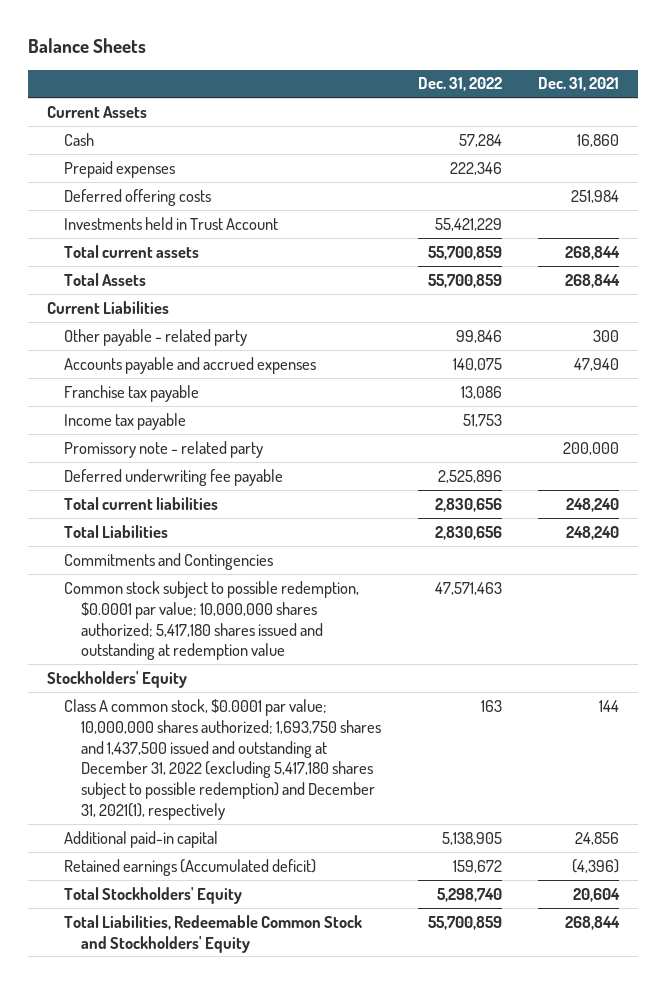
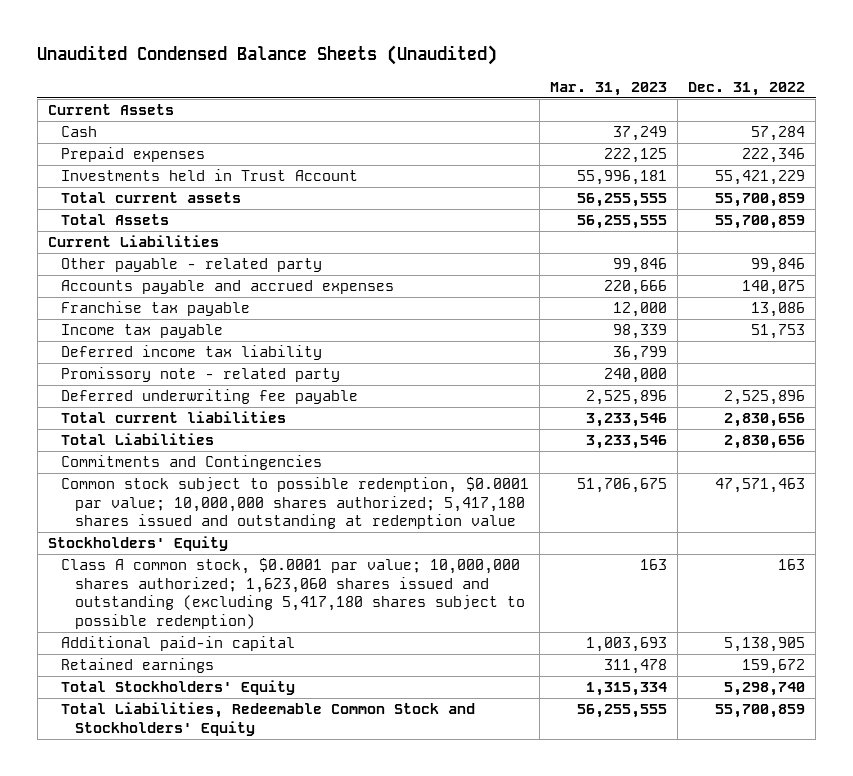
- Balance Sheets
+ Unaudited Condensed Balance Sheets (Unaudited)
- | Dec. 31, 2022 | Dec. 31, 2021
+ | Mar. 31, 2023 | Dec. 31, 2022
- Deferred offering costs | | 251,984
+ Deferred income tax liability | 36,799 |
- Class A common stock, $0.0001 par value; 10,000,000 shares authorized; 1,693,750 shares and 1,437,500 issued and outstanding at December 31, 2022 (excluding 5,417,180 shares subject to possible redemption) and December 31, 2021(1), respectively | 163 | 144
+ Class A common stock, $0.0001 par value; 10,000,000 shares authorized; 1,623,060 shares issued and outstanding (excluding 5,417,180 shares subject to possible redemption) | 163 | 163
- Retained earnings (Accumulated deficit) | 159,672 | (4,396)
+ Retained earnings | 311,478 | 159,672

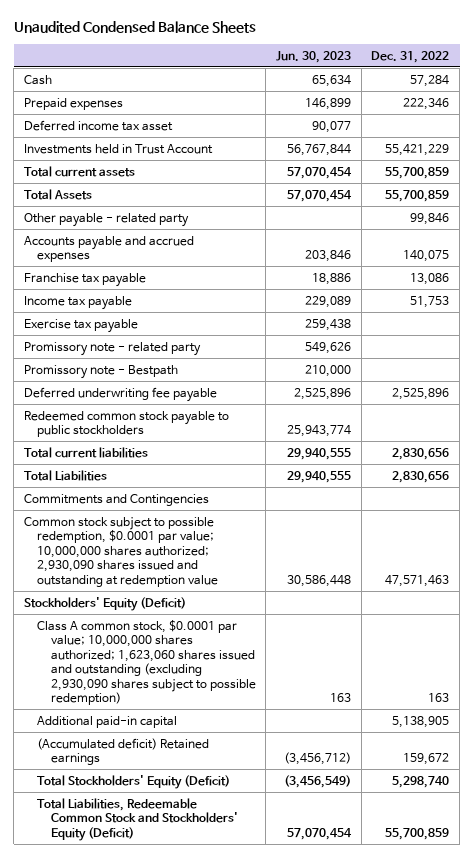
- Unaudited Condensed Balance Sheets (Unaudited)
+ Unaudited Condensed Balance Sheets
- | Mar. 31, 2023 | Dec. 31, 2022
+ | Jun. 30, 2023 | Dec. 31, 2022
- Current Assets
+ Deferred income tax asset | 90,077 |
- Current Liabilities
- Deferred income tax liability | 36,799 |
+ Exercise tax payable | 259,438 |
+ Promissory note - Bestpath | 210,000 |
+ Redeemed common stock payable to public stockholders | 25,943,774 |
- Common stock subject to possible redemption, $0.0001 par value; 10,000,000 shares authorized; 5,417,180 shares issued and outstanding at redemption value | 51,706,675 | 47,571,463
- Stockholders' Equity
- Class A common stock, $0.0001 par value; 10,000,000 shares authorized; 1,623,060 shares issued and outstanding (excluding 5,417,180 shares subject to possible redemption) | 163 | 163
+ Common stock subject to possible redemption, $0.0001 par value; 10,000,000 shares authorized; 2,930,090 shares issued and outstanding at redemption value | 30,586,448 | 47,571,463
+ Stockholders' Equity (Deficit)
+ Class A common stock, $0.0001 par value; 10,000,000 shares authorized; 1,623,060 shares issued and outstanding (excluding 2,930,090 shares subject to possible redemption) | 163 | 163
- Retained earnings | 311,478 | 159,672
- Total Stockholders' Equity | 1,315,334 | 5,298,740
- Total Liabilities, Redeemable Common Stock and Stockholders' Equity | 56,255,555 | 55,700,859
+ (Accumulated deficit) Retained earnings | (3,456,712) | 159,672
+ Total Stockholders' Equity (Deficit) | (3,456,549) | 5,298,740
+ Total Liabilities, Redeemable Common Stock and Stockholders' Equity (Deficit) | 57,070,454 | 55,700,859

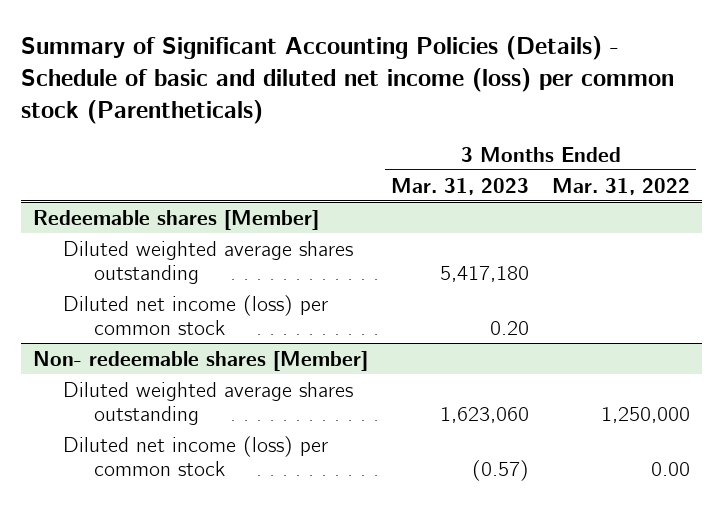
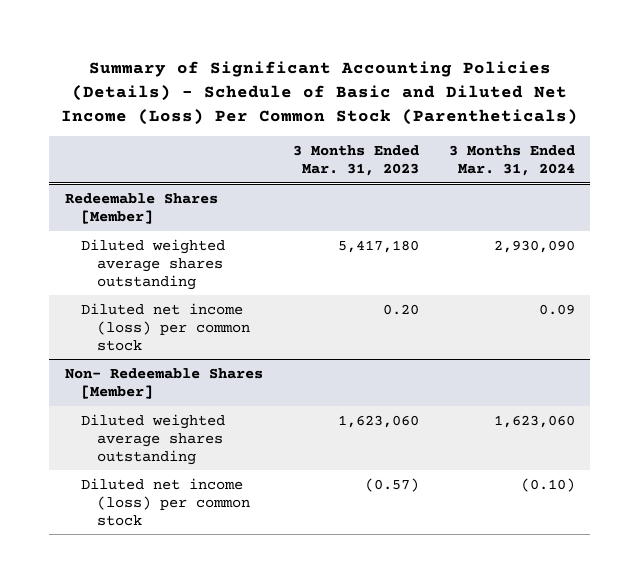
- Summary of Significant Accounting Policies (Details) - Schedule of basic and diluted net income (loss) per common stock (Parentheticals)
+ Summary of Significant Accounting Policies (Details) - Schedule of Basic and Diluted Net Income (Loss) Per Common Stock (Parentheticals)
- | 3 Months Ended Mar. 31, 2023 | 3 Months Ended Mar. 31, 2022
+ | 3 Months Ended Mar. 31, 2023 | 3 Months Ended Mar. 31, 2024
- Redeemable shares [Member]
+ Redeemable Shares [Member]
- Non- redeemable shares [Member]
+ Non- Redeemable Shares [Member]

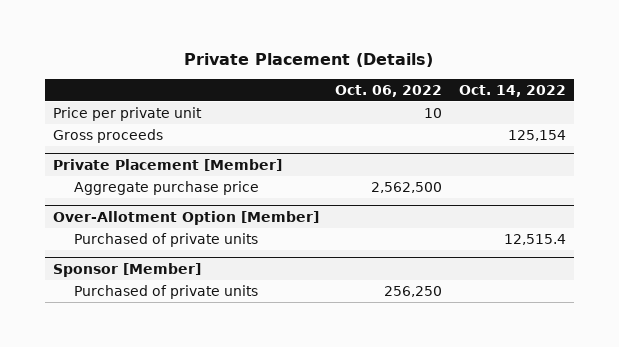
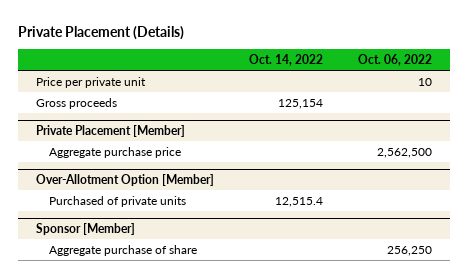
- | Oct. 06, 2022 | Oct. 14, 2022
+ | Oct. 14, 2022 | Oct. 06, 2022
@ Sponsor [Member]
- Purchased of private units | 256,250 |
+ Aggregate purchase of share | | 256,250

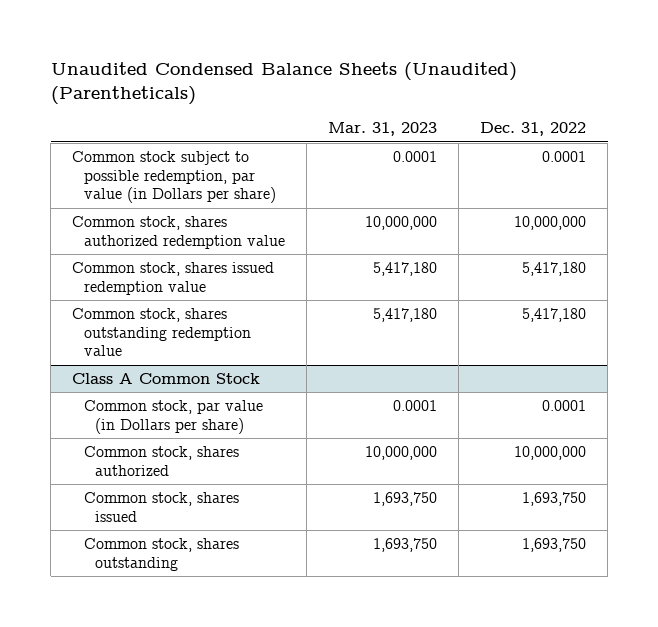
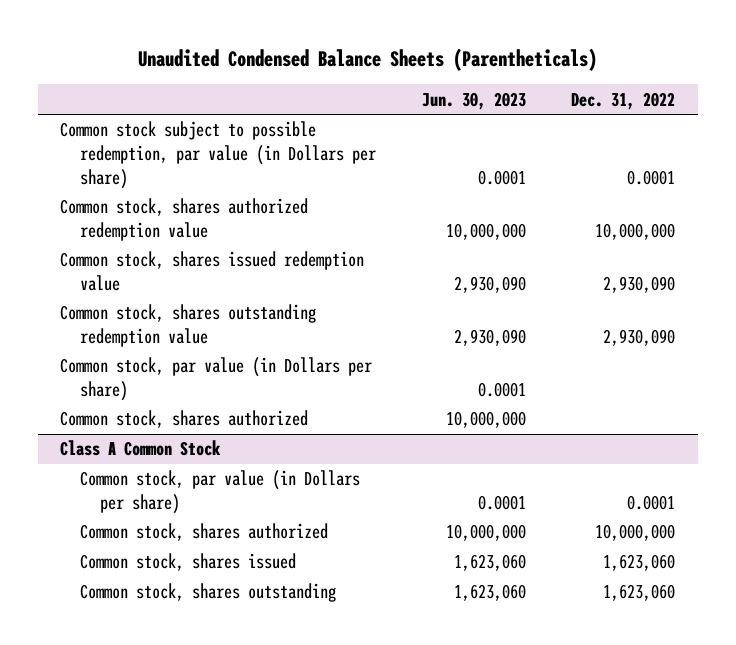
- Unaudited Condensed Balance Sheets (Unaudited) (Parentheticals)
+ Unaudited Condensed Balance Sheets (Parentheticals)
- | Mar. 31, 2023 | Dec. 31, 2022
+ | Jun. 30, 2023 | Dec. 31, 2022
- Common stock, shares issued redemption value | 5,417,180 | 5,417,180
- Common stock, shares outstanding redemption value | 5,417,180 | 5,417,180
+ Common stock, shares issued redemption value | 2,930,090 | 2,930,090
+ Common stock, shares outstanding redemption value | 2,930,090 | 2,930,090
+ Common stock, par value (in Dollars per share) | 0.0001 |
+ Common stock, shares authorized | 10,000,000 |
@ Class A Common Stock
- Common stock, shares issued | 1,693,750 | 1,693,750
- Common stock, shares outstanding | 1,693,750 | 1,693,750
+ Common stock, shares issued | 1,623,060 | 1,623,060
+ Common stock, shares outstanding | 1,623,060 | 1,623,060

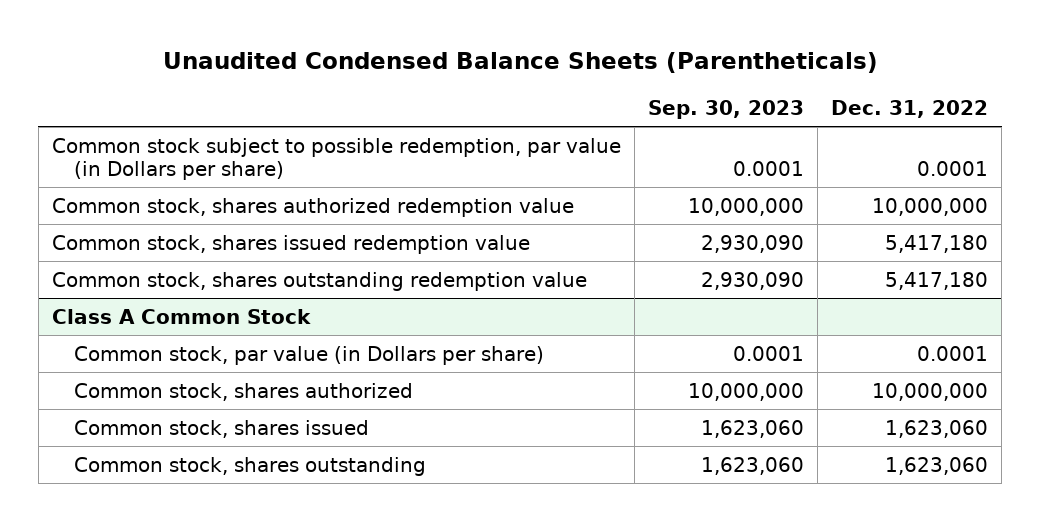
- | Jun. 30, 2023 | Dec. 31, 2022
+ | Sep. 30, 2023 | Dec. 31, 2022
- Common stock, shares issued redemption value | 2,930,090 | 2,930,090
- Common stock, shares outstanding redemption value | 2,930,090 | 2,930,090
- Common stock, par value (in Dollars per share) | 0.0001 |
- Common stock, shares authorized | 10,000,000 |
+ Common stock, shares issued redemption value | 2,930,090 | 5,417,180
+ Common stock, shares outstanding redemption value | 2,930,090 | 5,417,180

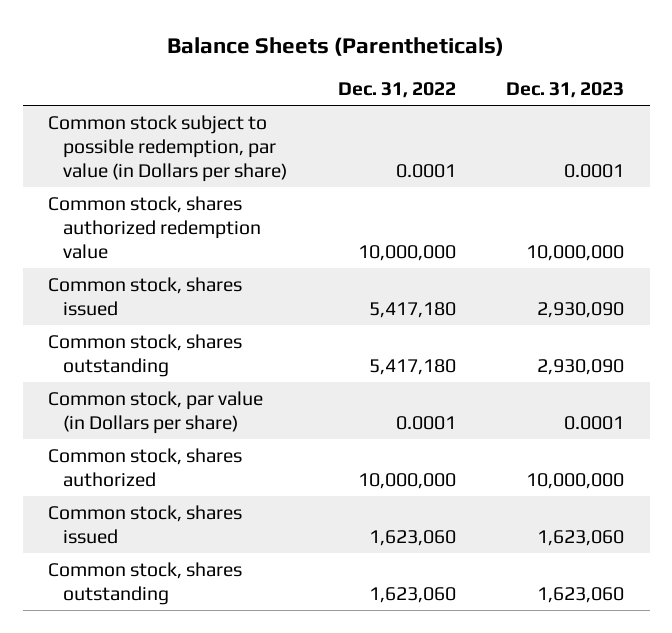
- Unaudited Condensed Balance Sheets (Parentheticals)
+ Balance Sheets (Parentheticals)
- | Sep. 30, 2023 | Dec. 31, 2022
+ | Dec. 31, 2022 | Dec. 31, 2023
- Common stock, shares issued redemption value | 2,930,090 | 5,417,180
- Common stock, shares outstanding redemption value | 2,930,090 | 5,417,180
- Class A Common Stock
+ Common stock, shares issued | 5,417,180 | 2,930,090
+ Common stock, shares outstanding | 5,417,180 | 2,930,090

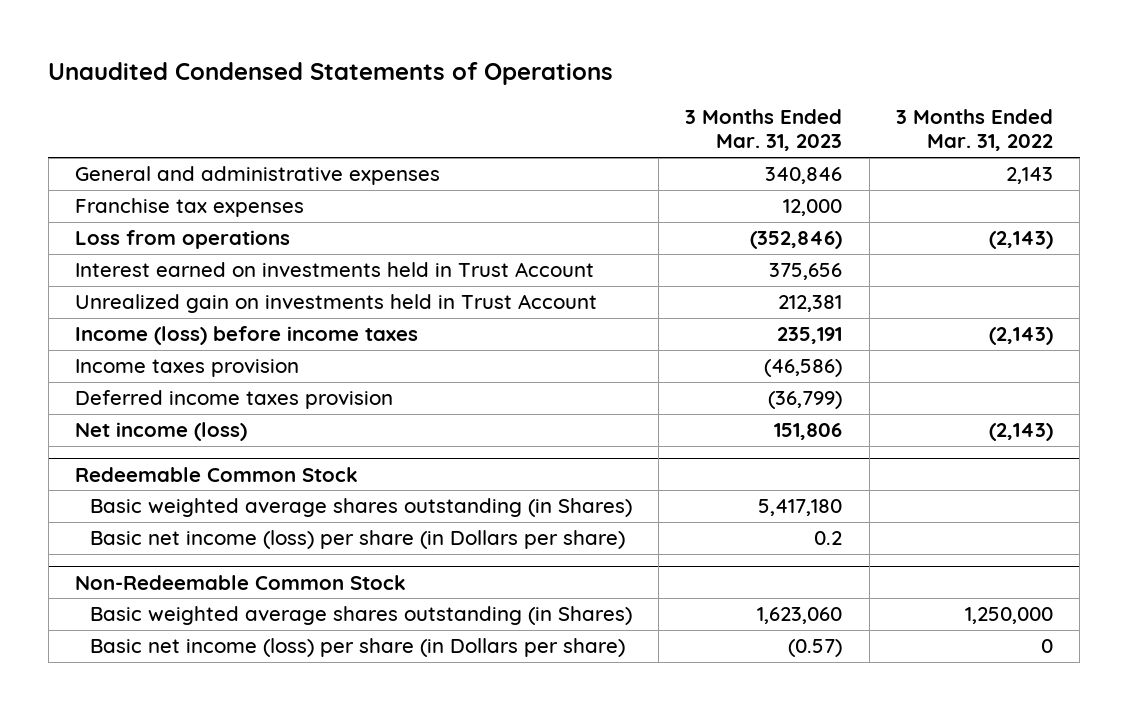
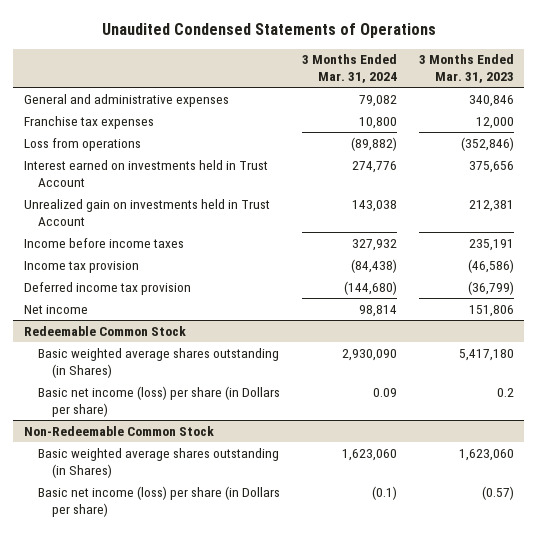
- | 3 Months Ended Mar. 31, 2023 | 3 Months Ended Mar. 31, 2022
+ | 3 Months Ended Mar. 31, 2024 | 3 Months Ended Mar. 31, 2023
- Income (loss) before income taxes | 235,191 | (2,143)
- Income taxes provision | (46,586) |
- Deferred income taxes provision | (36,799) |
- Net income (loss) | 151,806 | (2,143)
+ Income before income taxes | 327,932 | 235,191
+ Income tax provision | (84,438) | (46,586)
+ Deferred income tax provision | (144,680) | (36,799)
+ Net income | 98,814 | 151,806

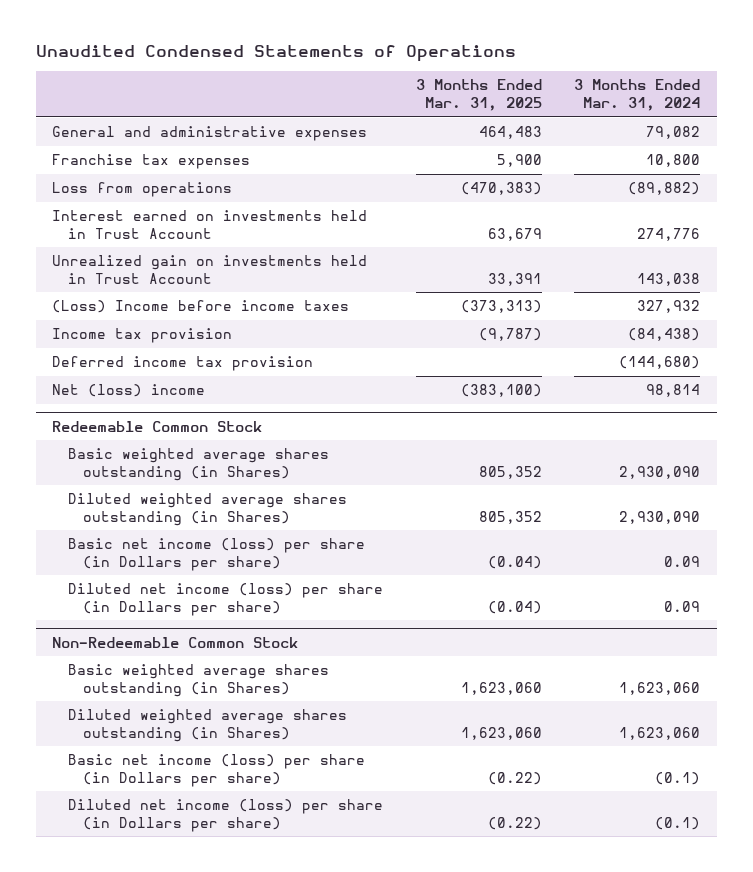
- | 3 Months Ended Mar. 31, 2024 | 3 Months Ended Mar. 31, 2023
+ | 3 Months Ended Mar. 31, 2025 | 3 Months Ended Mar. 31, 2024
- Income before income taxes | 327,932 | 235,191
+ (Loss) Income before income taxes | (373,313) | 327,932
- Net income | 98,814 | 151,806
+ Net (loss) income | (383,100) | 98,814
@ Redeemable Common Stock
+ Diluted weighted average shares outstanding (in Shares) | 805,352 | 2,930,090
+ Diluted net income (loss) per share (in Dollars per share) | (0.04) | 0.09
@ Non-Redeemable Common Stock
+ Diluted weighted average shares outstanding (in Shares) | 1,623,060 | 1,623,060
+ Diluted net income (loss) per share (in Dollars per share) | (0.22) | (0.1)

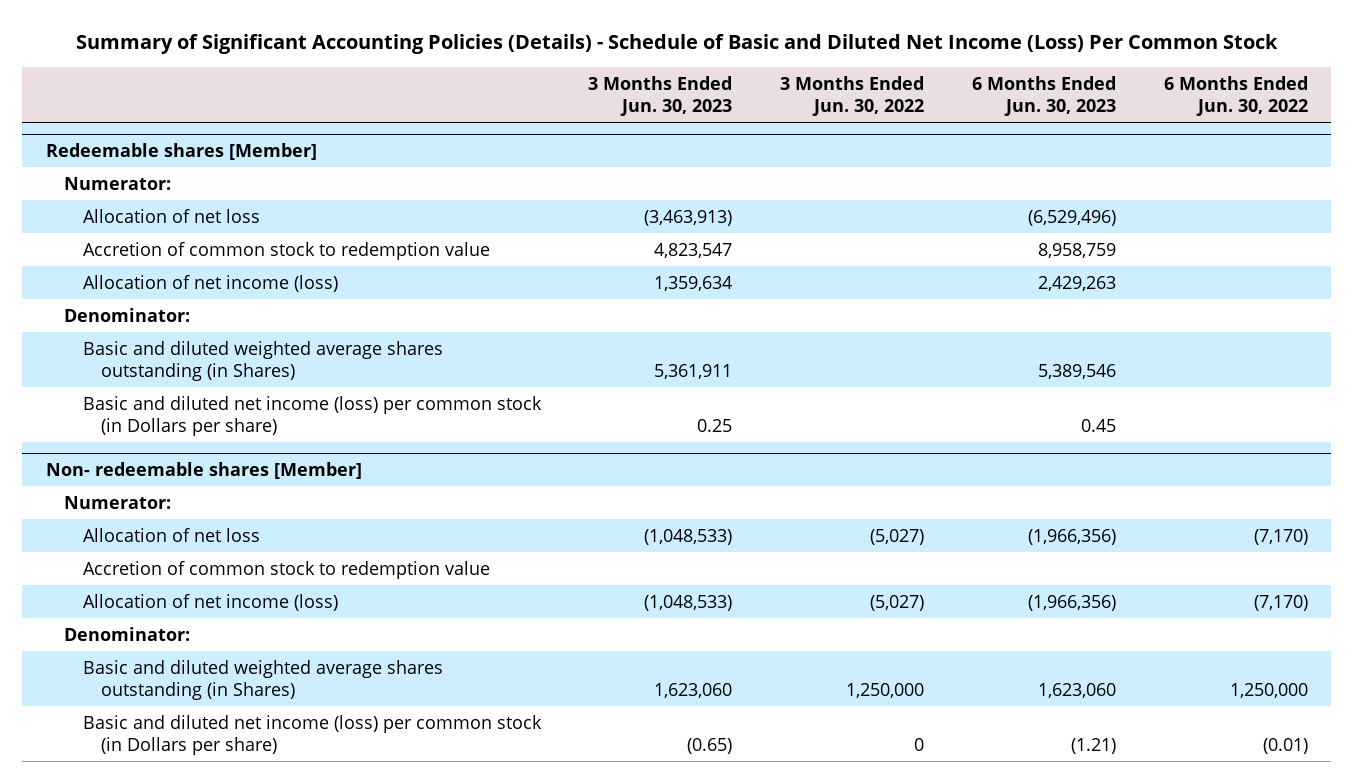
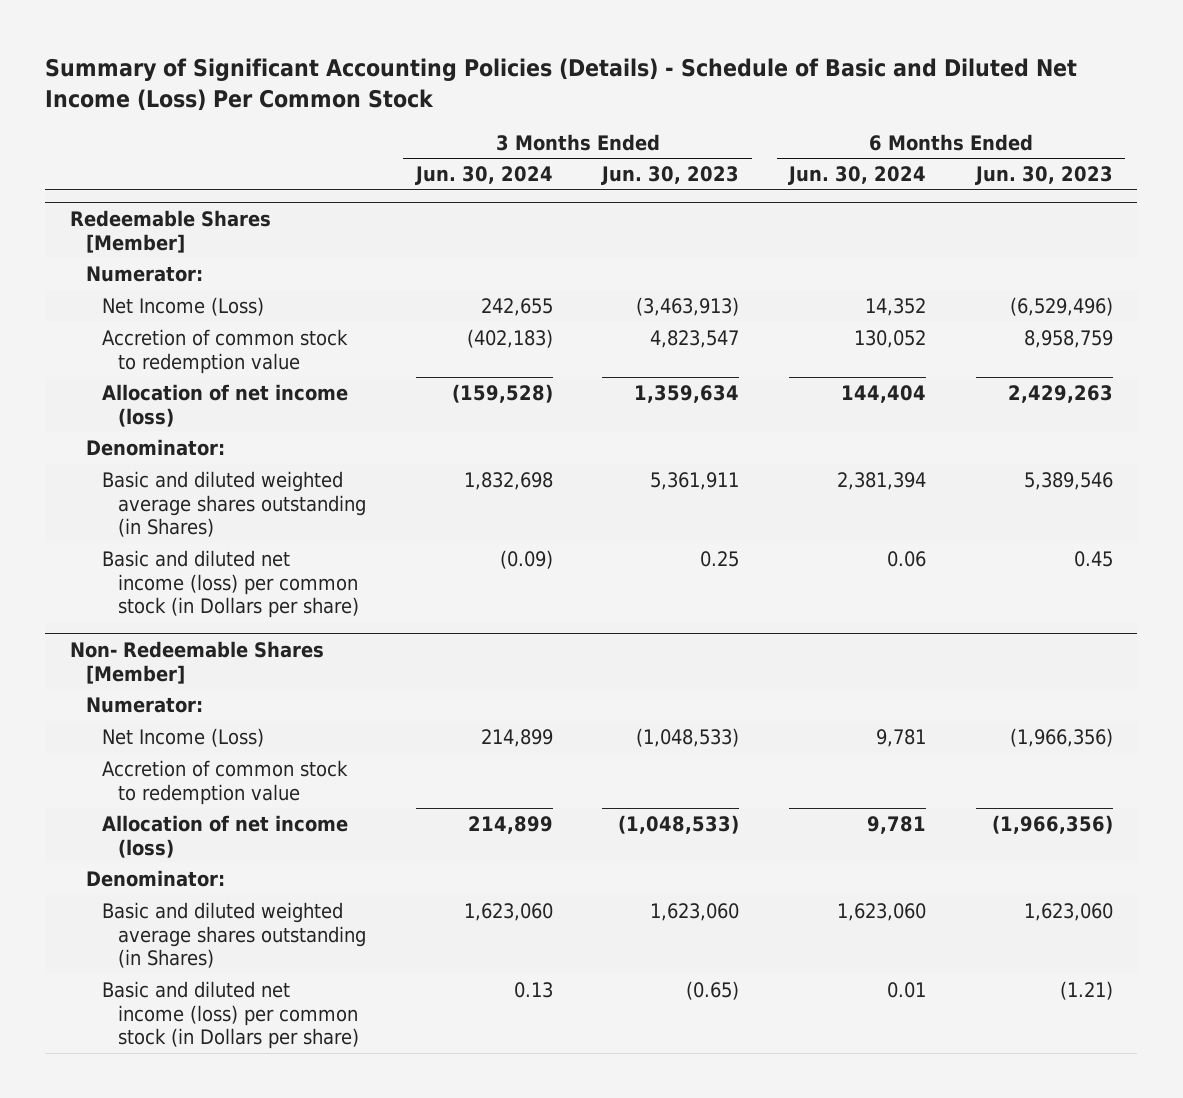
- | 3 Months Ended Jun. 30, 2023 | 3 Months Ended Jun. 30, 2022 | 6 Months Ended Jun. 30, 2023 | 6 Months Ended Jun. 30, 2022
+ | 3 Months Ended Jun. 30, 2024 | 3 Months Ended Jun. 30, 2023 | 6 Months Ended Jun. 30, 2024 | 6 Months Ended Jun. 30, 2023
- Redeemable shares [Member]
+ Redeemable Shares [Member]
- Allocation of net loss | (3,463,913) | | (6,529,496) |
+ Net Income (Loss) | 242,655 | (3,463,913) | 14,352 | (6,529,496)
- Non- redeemable shares [Member]
+ Non- Redeemable Shares [Member]
- Allocation of net loss | (1,048,533) | (5,027) | (1,966,356) | (7,170)
+ Net Income (Loss) | 214,899 | (1,048,533) | 9,781 | (1,966,356)

